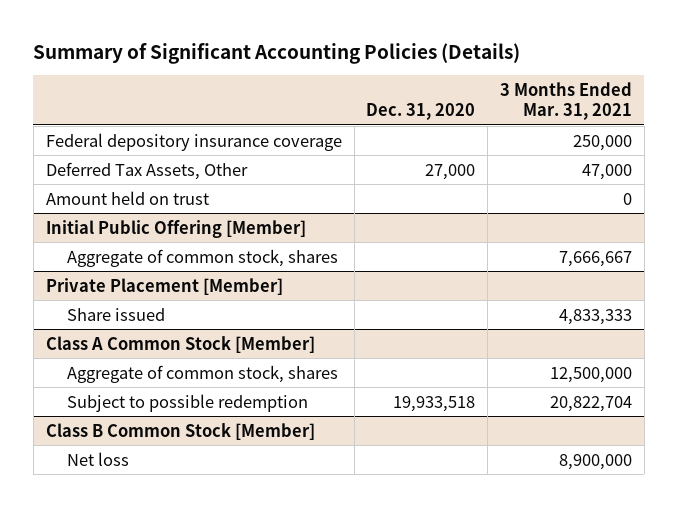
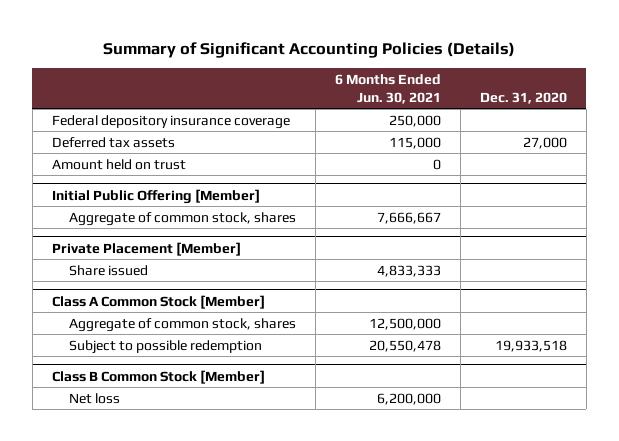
- | Dec. 31, 2020 | 3 Months Ended Mar. 31, 2021
+ | 6 Months Ended Jun. 30, 2021 | Dec. 31, 2020
- Deferred Tax Assets, Other | 27,000 | 47,000
+ Deferred tax assets | 115,000 | 27,000

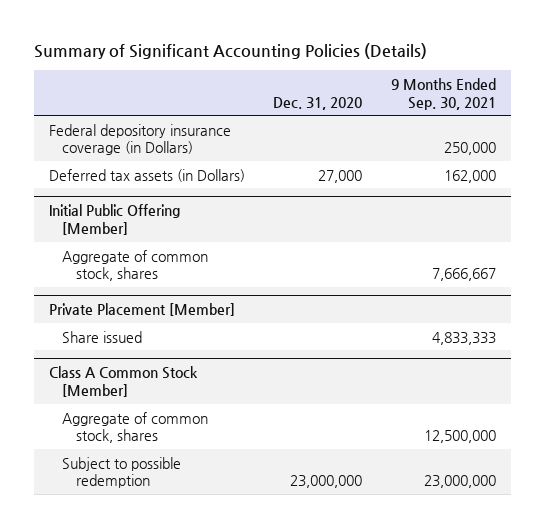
- | 6 Months Ended Jun. 30, 2021 | Dec. 31, 2020
+ | Dec. 31, 2020 | 9 Months Ended Sep. 30, 2021
- Federal depository insurance coverage | 250,000 |
- Deferred tax assets | 115,000 | 27,000
- Amount held on trust | 0 |
+ Federal depository insurance coverage (in Dollars) | | 250,000
+ Deferred tax assets (in Dollars) | 27,000 | 162,000
@ Class A Common Stock [Member]
- Subject to possible redemption | 20,550,478 | 19,933,518
- Class B Common Stock [Member]
- Net loss | 6,200,000 |
@ Class A Common Stock [Member]
+ Subject to possible redemption | 23,000,000 | 23,000,000

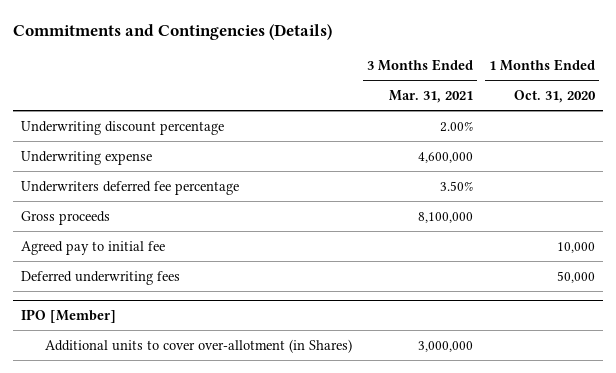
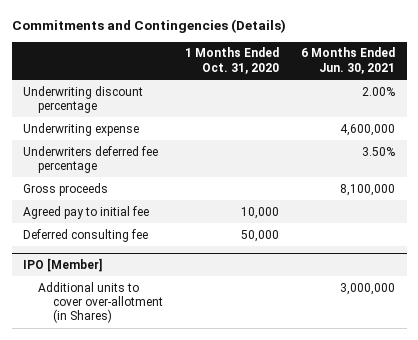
- | 3 Months Ended Mar. 31, 2021 | 1 Months Ended Oct. 31, 2020
+ | 1 Months Ended Oct. 31, 2020 | 6 Months Ended Jun. 30, 2021
- Deferred underwriting fees | | 50,000
+ Deferred consulting fee | 50,000 |

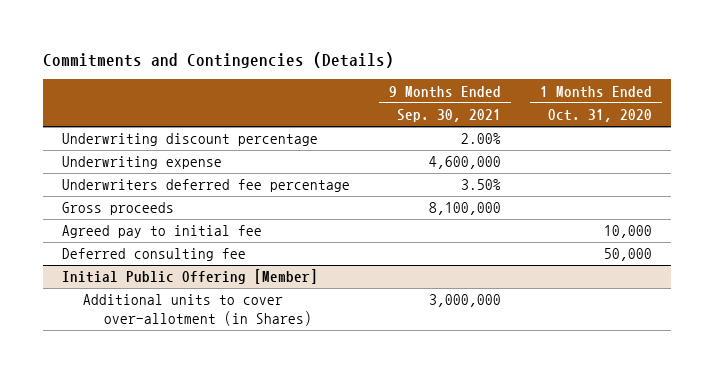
- | 1 Months Ended Oct. 31, 2020 | 6 Months Ended Jun. 30, 2021
+ | 9 Months Ended Sep. 30, 2021 | 1 Months Ended Oct. 31, 2020
- IPO [Member]
+ Initial Public Offering [Member]

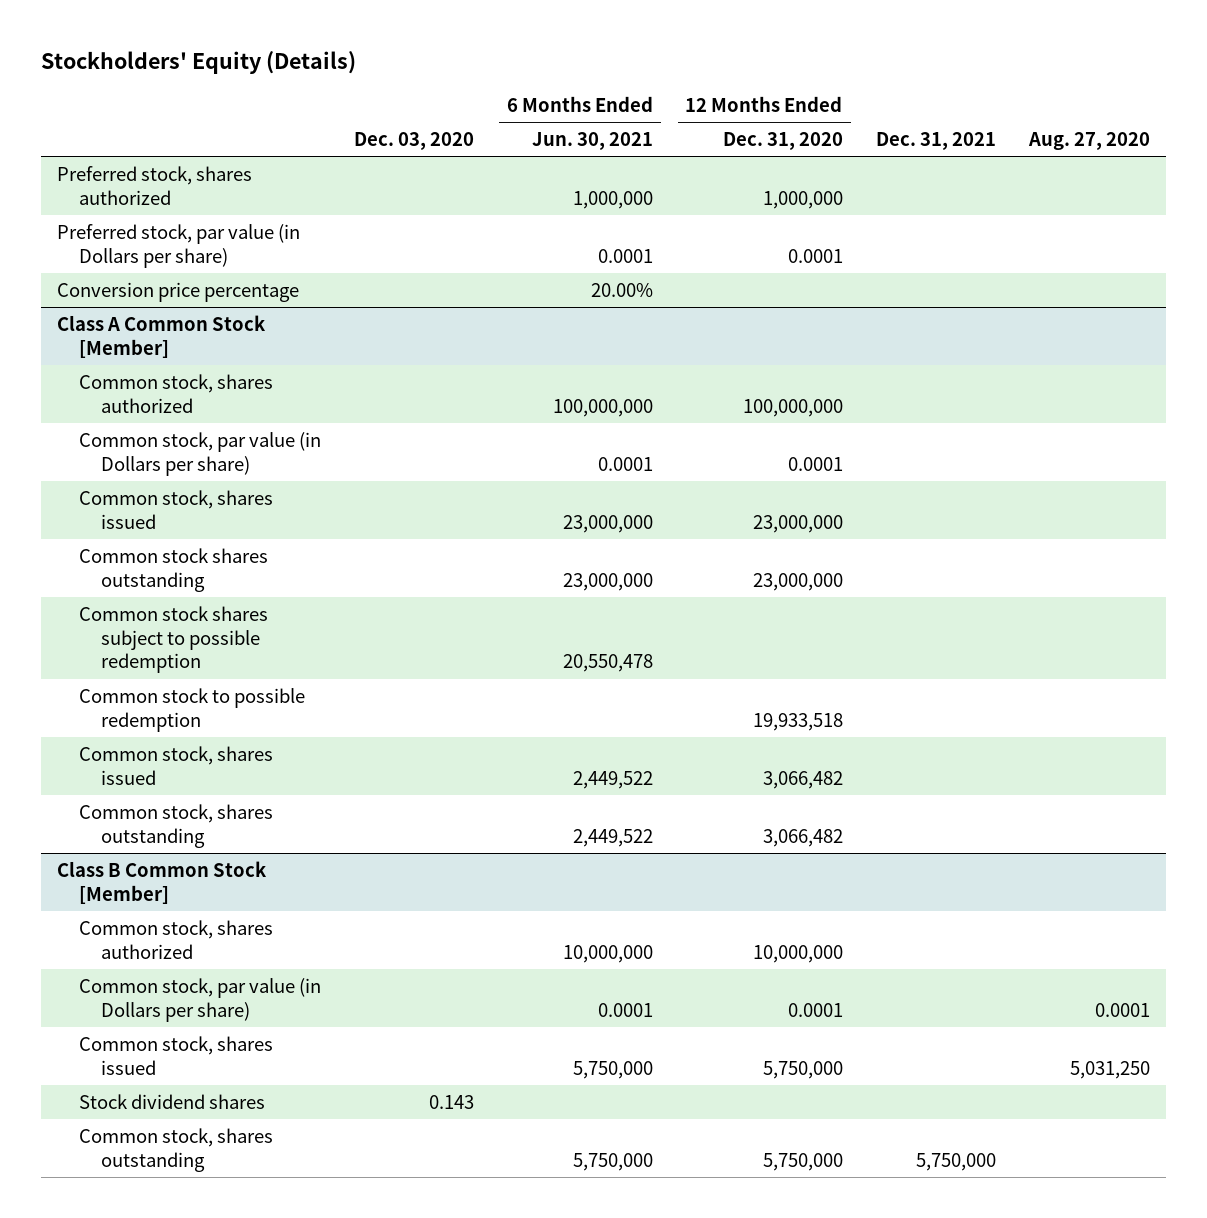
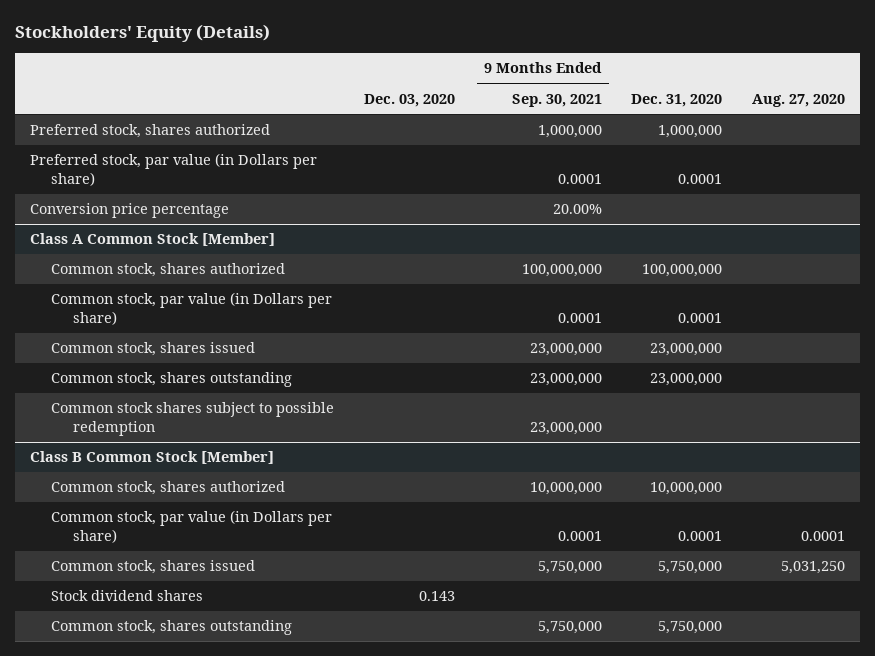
- | Dec. 03, 2020 | 6 Months Ended Jun. 30, 2021 | 12 Months Ended Dec. 31, 2020 | Dec. 31, 2021 | Aug. 27, 2020
+ | Dec. 03, 2020 | 9 Months Ended Sep. 30, 2021 | Dec. 31, 2020 | Aug. 27, 2020
@ Class A Common Stock [Member]
- Common stock shares outstanding | | 23,000,000 | 23,000,000 | |
- Common stock to possible redemption | | | 19,933,518 | |
- Common stock, shares issued | | 2,449,522 | 3,066,482 | |
moved down: Common stock shares subject to possible redemption | | 23,000,000 | |

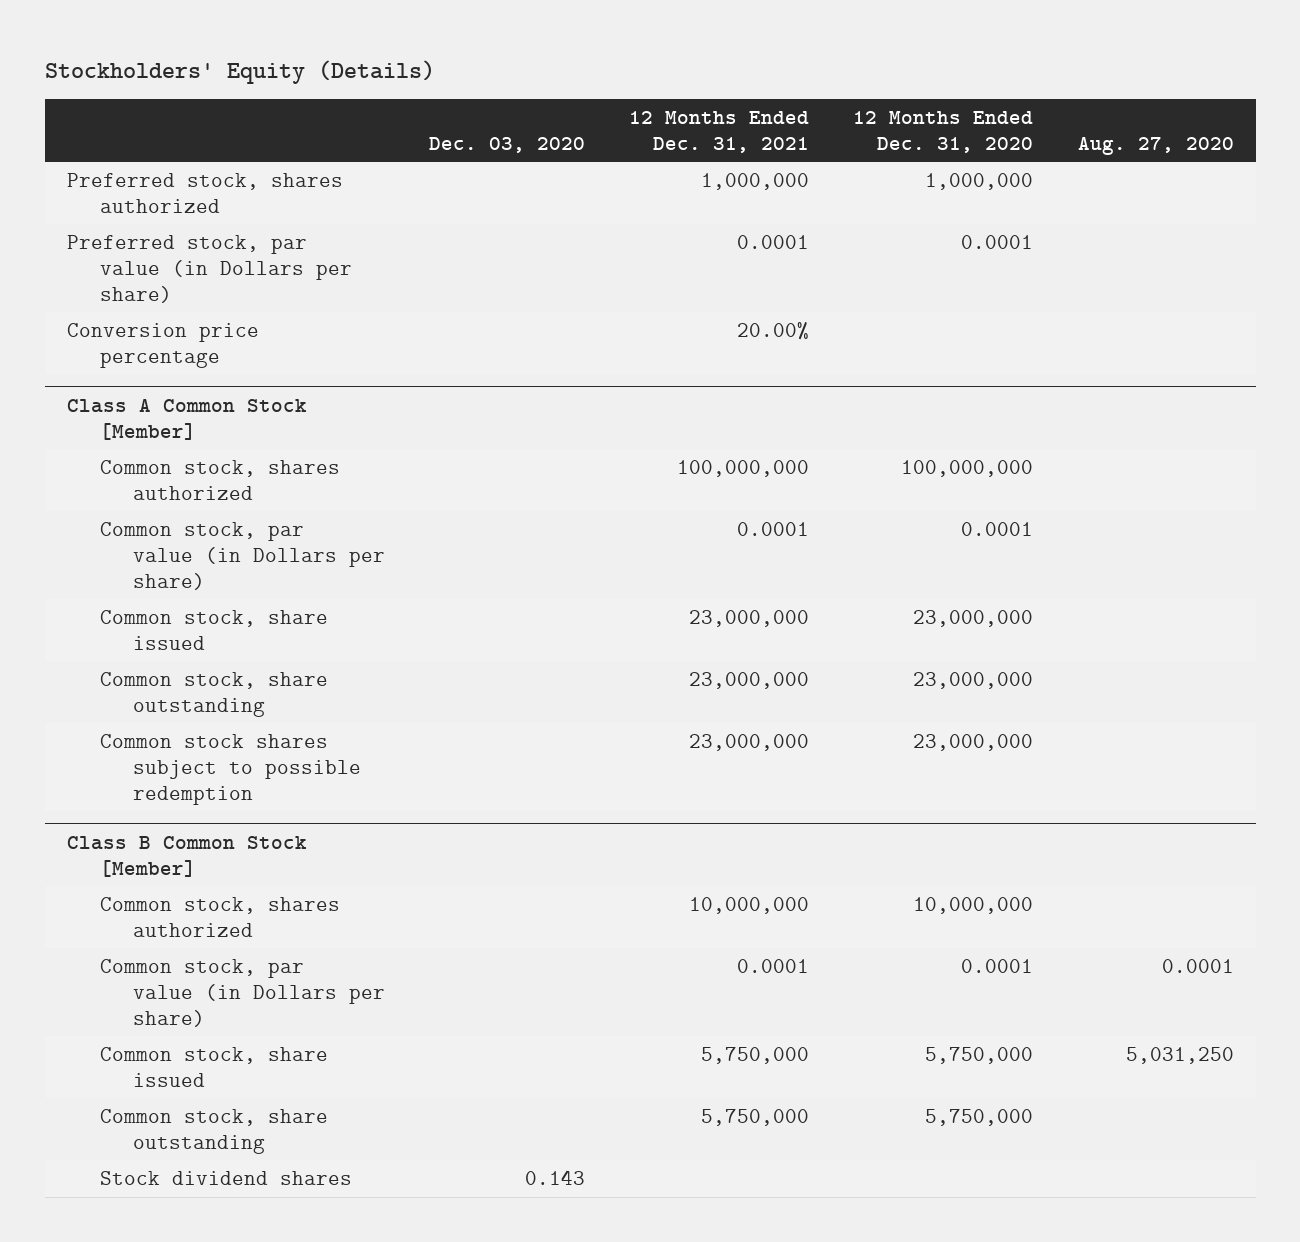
- | Dec. 03, 2020 | 9 Months Ended Sep. 30, 2021 | Dec. 31, 2020 | Aug. 27, 2020
+ | Dec. 03, 2020 | 12 Months Ended Dec. 31, 2021 | 12 Months Ended Dec. 31, 2020 | Aug. 27, 2020
@ Class A Common Stock [Member]
- Common stock, shares issued | | 23,000,000 | 23,000,000 |
- Common stock, shares outstanding | | 23,000,000 | 23,000,000 |
+ Common stock, share issued | | 23,000,000 | 23,000,000 |
+ Common stock, share outstanding | | 23,000,000 | 23,000,000 |
@ Class B Common Stock [Member]
- Common stock, shares issued | | 5,750,000 | 5,750,000 | 5,031,250
+ Common stock, share issued | | 5,750,000 | 5,750,000 | 5,031,250
+ Common stock, share outstanding | | 5,750,000 | 5,750,000 |
- Common stock, shares outstanding | | 5,750,000 | 5,750,000 |

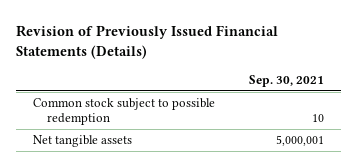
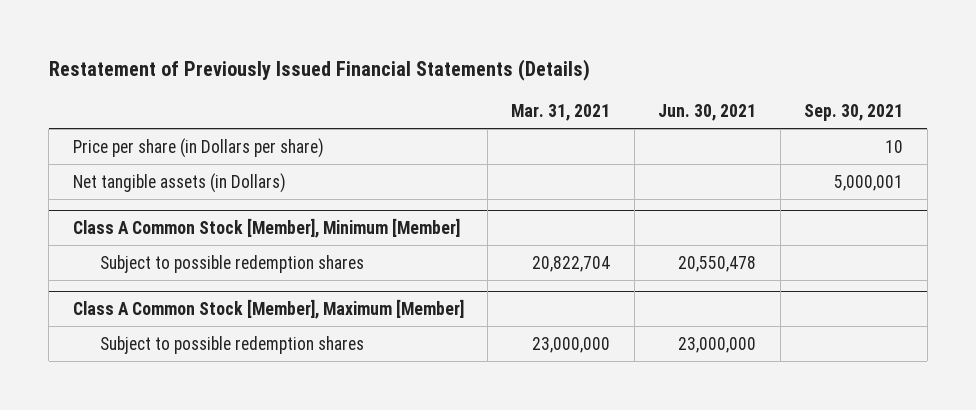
- Revision of Previously Issued Financial Statements (Details)
+ Restatement of Previously Issued Financial Statements (Details)
- | Sep. 30, 2021
+ | Mar. 31, 2021 | Jun. 30, 2021 | Sep. 30, 2021
- Common stock subject to possible redemption | 10
- Net tangible assets | 5,000,001
+ Price per share (in Dollars per share) | | | 10
+ Net tangible assets (in Dollars) | | | 5,000,001
+ Class A Common Stock [Member], Minimum [Member]
+ Subject to possible redemption shares | 20,822,704 | 20,550,478 |
+ Class A Common Stock [Member], Maximum [Member]
+ Subject to possible redemption shares | 23,000,000 | 23,000,000 |

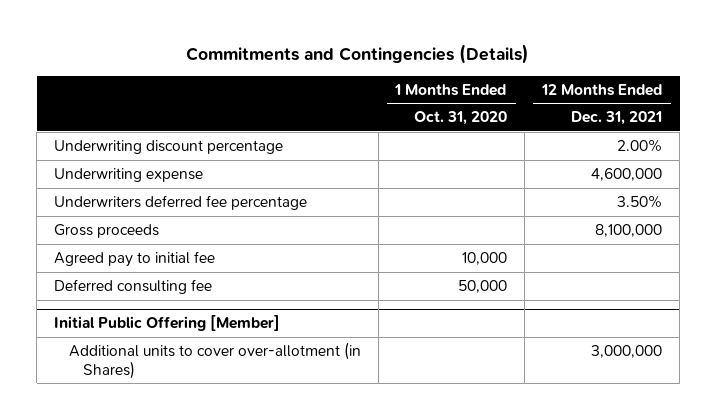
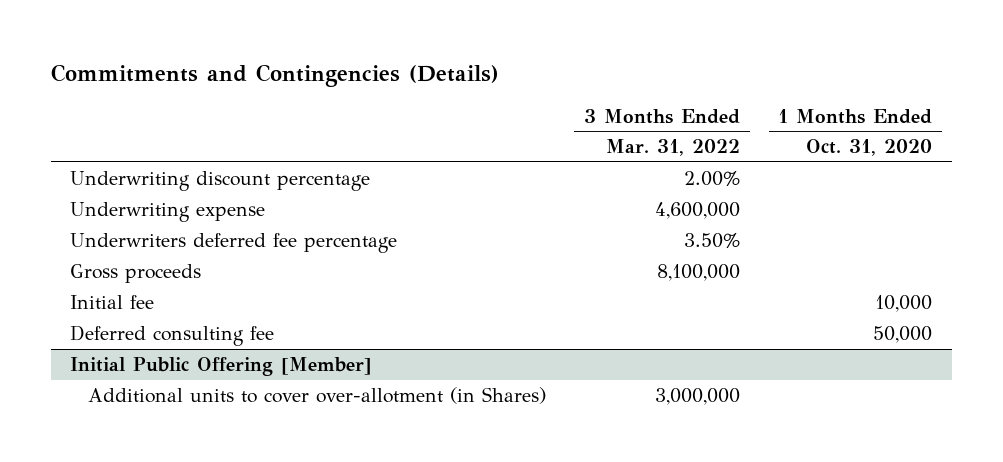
- | 1 Months Ended Oct. 31, 2020 | 12 Months Ended Dec. 31, 2021
+ | 3 Months Ended Mar. 31, 2022 | 1 Months Ended Oct. 31, 2020
- Agreed pay to initial fee | 10,000 |
+ Initial fee | | 10,000

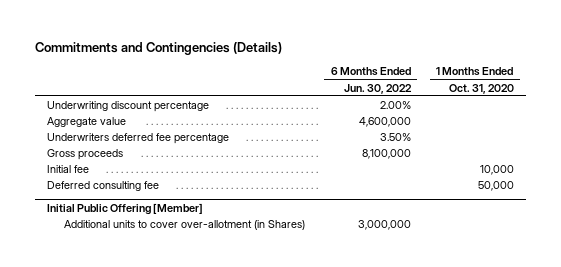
- | 3 Months Ended Mar. 31, 2022 | 1 Months Ended Oct. 31, 2020
+ | 6 Months Ended Jun. 30, 2022 | 1 Months Ended Oct. 31, 2020
- Underwriting expense | 4,600,000 |
+ Aggregate value | 4,600,000 |

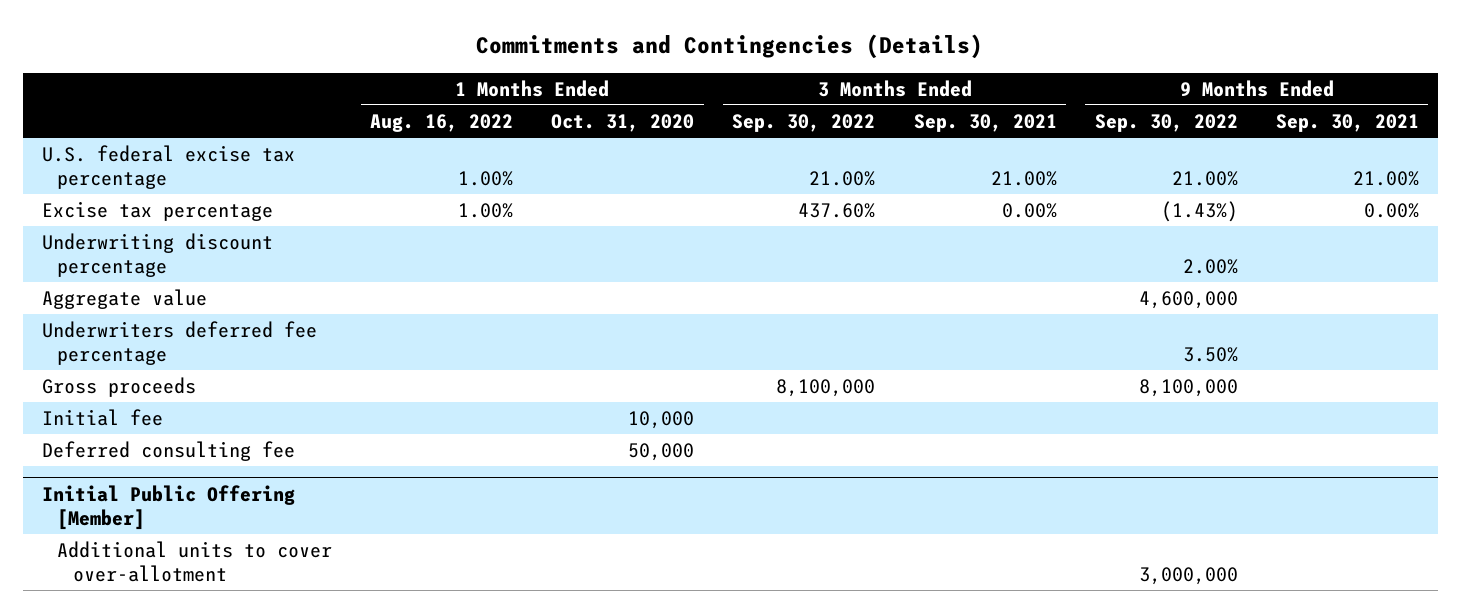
- | 6 Months Ended Jun. 30, 2022 | 1 Months Ended Oct. 31, 2020
+ | 1 Months Ended Aug. 16, 2022 | 1 Months Ended Oct. 31, 2020 | 3 Months Ended Sep. 30, 2022 | 3 Months Ended Sep. 30, 2021 | 9 Months Ended Sep. 30, 2022 | 9 Months Ended Sep. 30, 2021
+ U.S. federal excise tax percentage | 1.00% | | 21.00% | 21.00% | 21.00% | 21.00%
+ Excise tax percentage | 1.00% | | 437.60% | 0.00% | (1.43%) | 0.00%
@ Initial Public Offering [Member]
- Additional units to cover over-allotment (in Shares) | 3,000,000 |
+ Additional units to cover over-allotment | | | | | 3,000,000 |

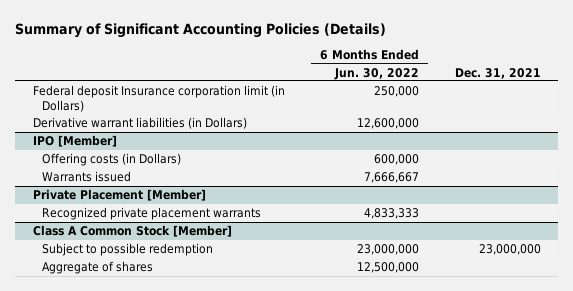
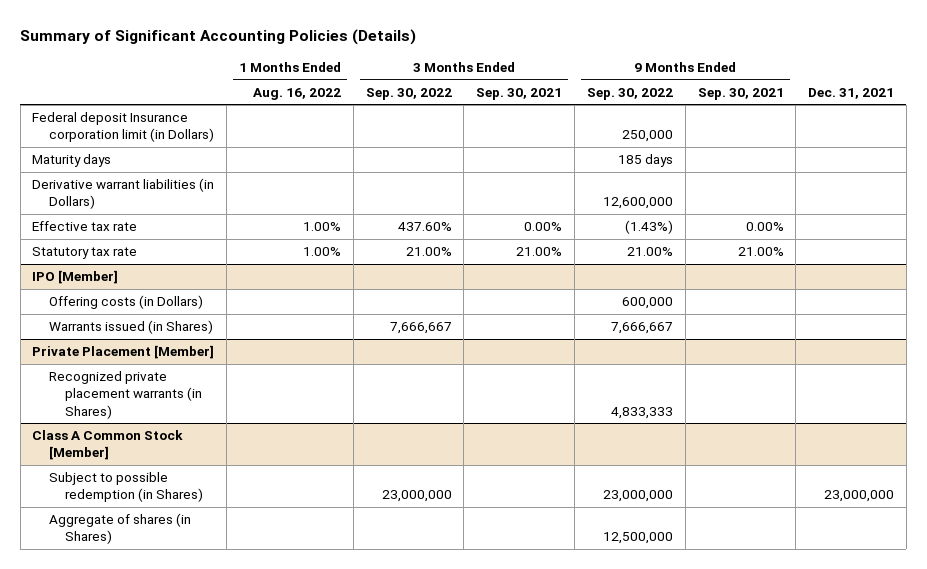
- | 6 Months Ended Jun. 30, 2022 | Dec. 31, 2021
+ | 1 Months Ended Aug. 16, 2022 | 3 Months Ended Sep. 30, 2022 | 3 Months Ended Sep. 30, 2021 | 9 Months Ended Sep. 30, 2022 | 9 Months Ended Sep. 30, 2021 | Dec. 31, 2021
+ Maturity days | | | | 185 days | |
+ Effective tax rate | 1.00% | 437.60% | 0.00% | (1.43%) | 0.00% |
+ Statutory tax rate | 1.00% | 21.00% | 21.00% | 21.00% | 21.00% |
@ IPO [Member]
- Warrants issued | 7,666,667 |
+ Warrants issued (in Shares) | | 7,666,667 | | 7,666,667 | |
@ Private Placement [Member]
- Recognized private placement warrants | 4,833,333 |
+ Recognized private placement warrants (in Shares) | | | | 4,833,333 | |
@ Class A Common Stock [Member]
- Subject to possible redemption | 23,000,000 | 23,000,000
- Aggregate of shares | 12,500,000 |
+ Subject to possible redemption (in Shares) | | 23,000,000 | | 23,000,000 | | 23,000,000
+ Aggregate of shares (in Shares) | | | | 12,500,000 | |

